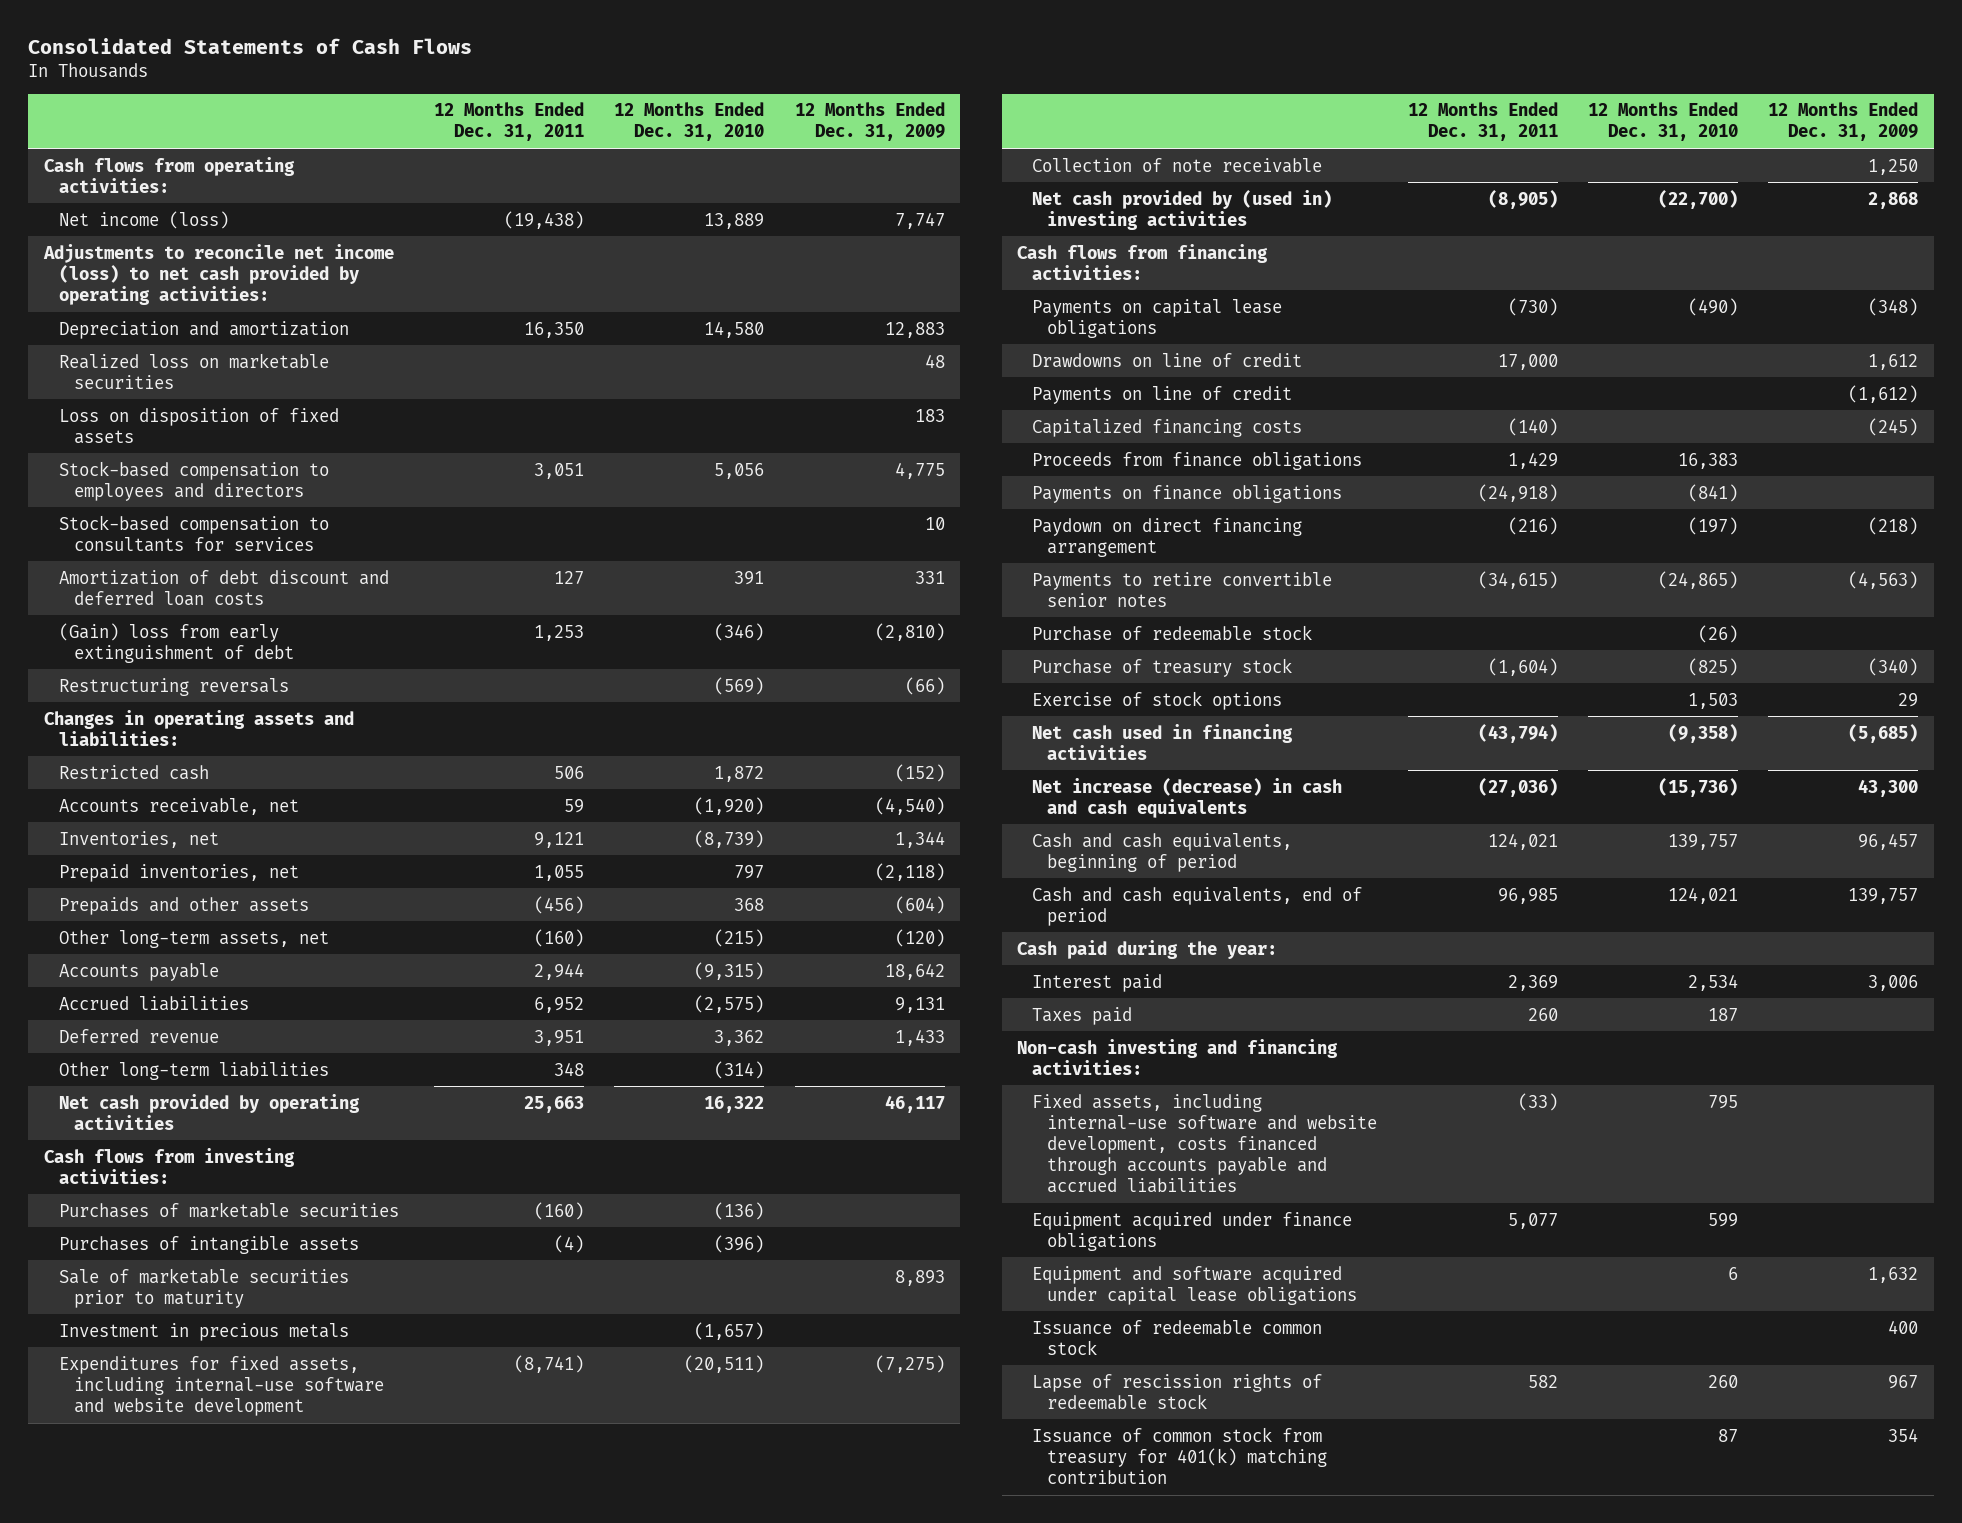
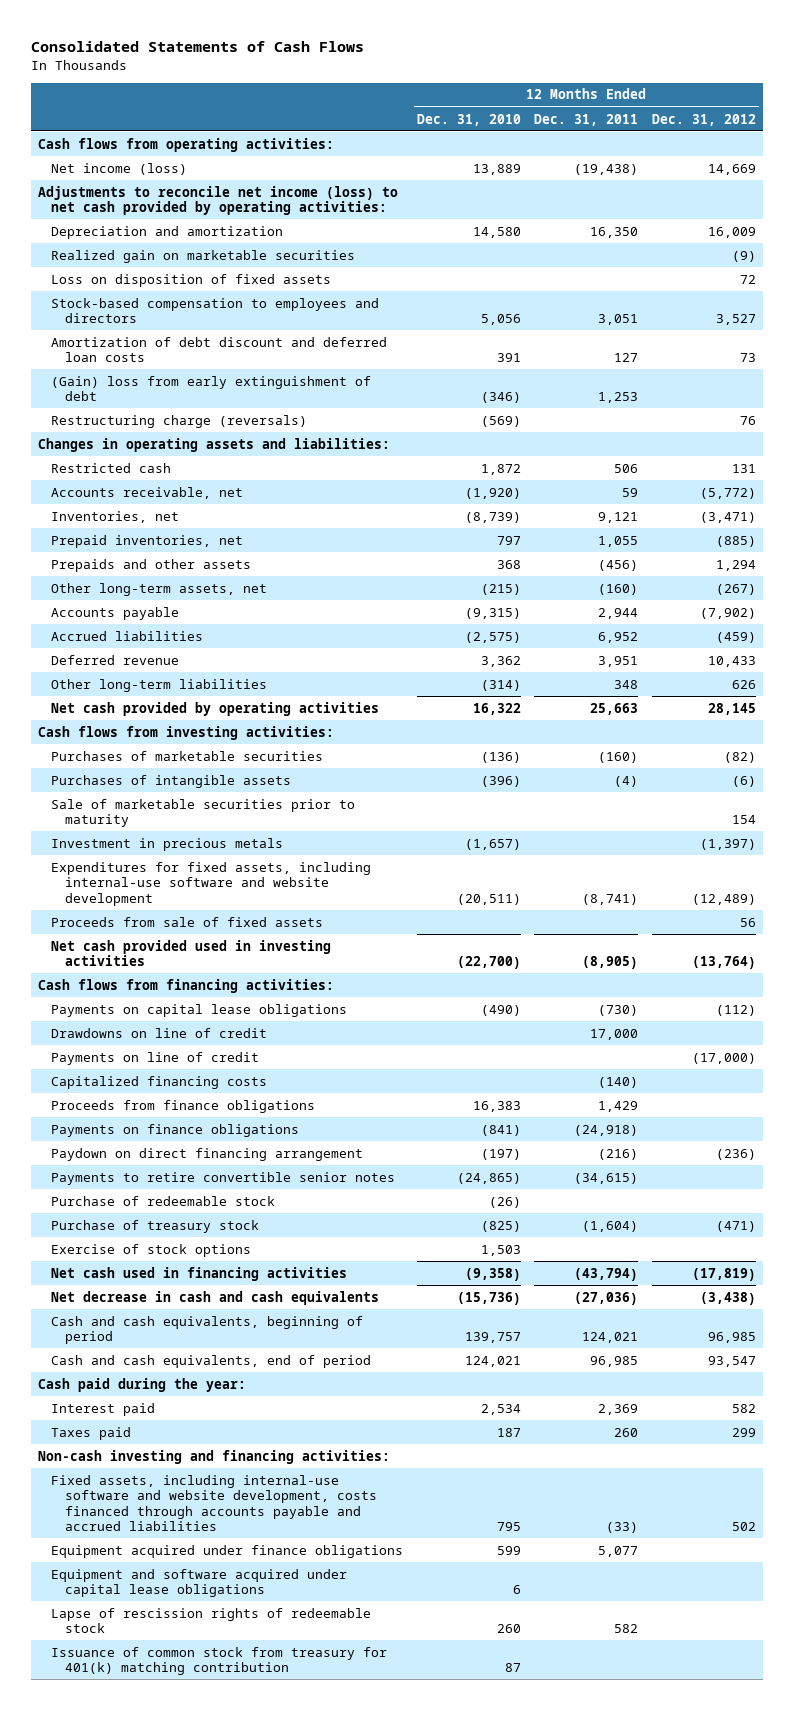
- | 12 Months Ended Dec. 31, 2011 | 12 Months Ended Dec. 31, 2010 | 12 Months Ended Dec. 31, 2009
+ | 12 Months Ended Dec. 31, 2010 | 12 Months Ended Dec. 31, 2011 | 12 Months Ended Dec. 31, 2012
- Realized loss on marketable securities | | | 48
+ Realized gain on marketable securities | | | (9)
- Stock-based compensation to consultants for services | | | 10
- Restructuring reversals | | (569) | (66)
+ Restructuring charge (reversals) | (569) | | 76
- Collection of note receivable | | | 1,250
- Net cash provided by (used in) investing activities | (8,905) | (22,700) | 2,868
+ Proceeds from sale of fixed assets | | | 56
+ Net cash provided used in investing activities | (22,700) | (8,905) | (13,764)
- Net increase (decrease) in cash and cash equivalents | (27,036) | (15,736) | 43,300
+ Net decrease in cash and cash equivalents | (15,736) | (27,036) | (3,438)
- Issuance of redeemable common stock | | | 400

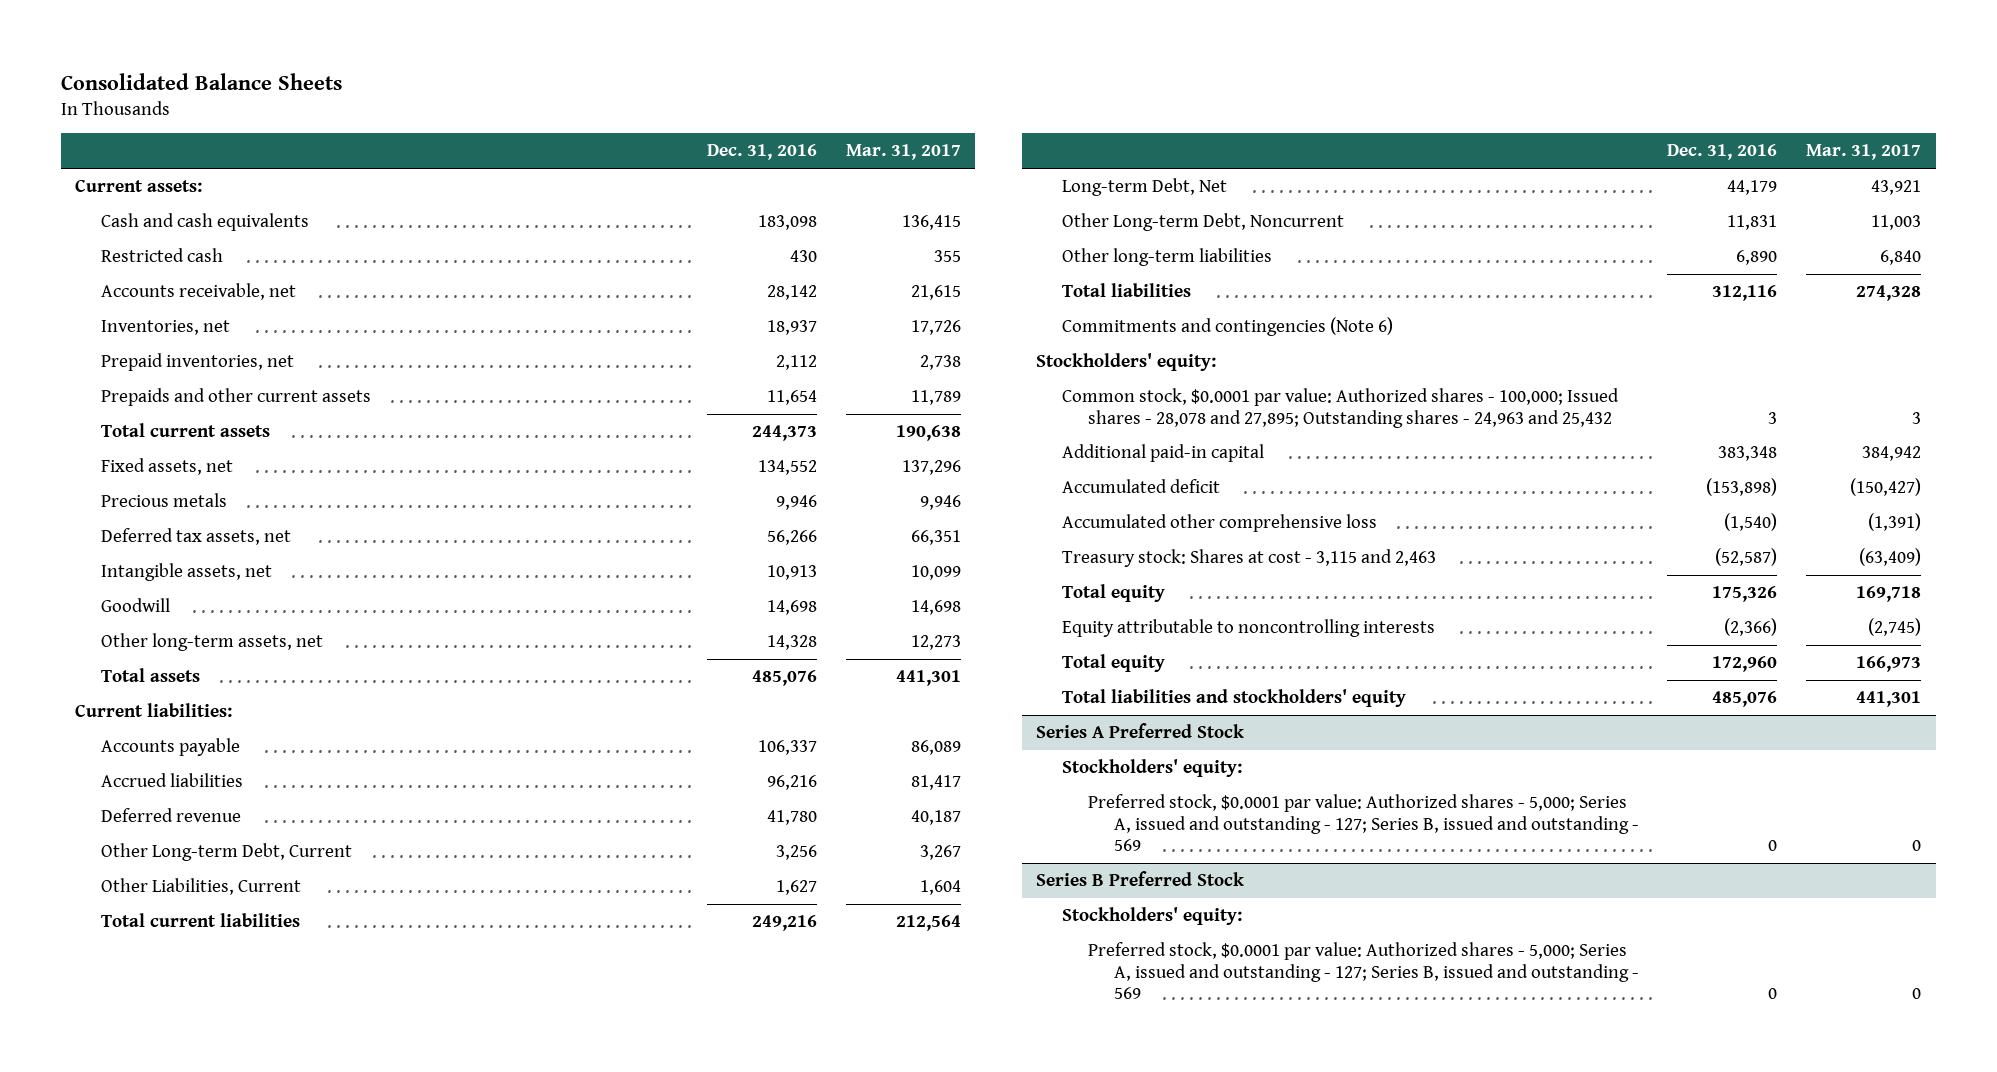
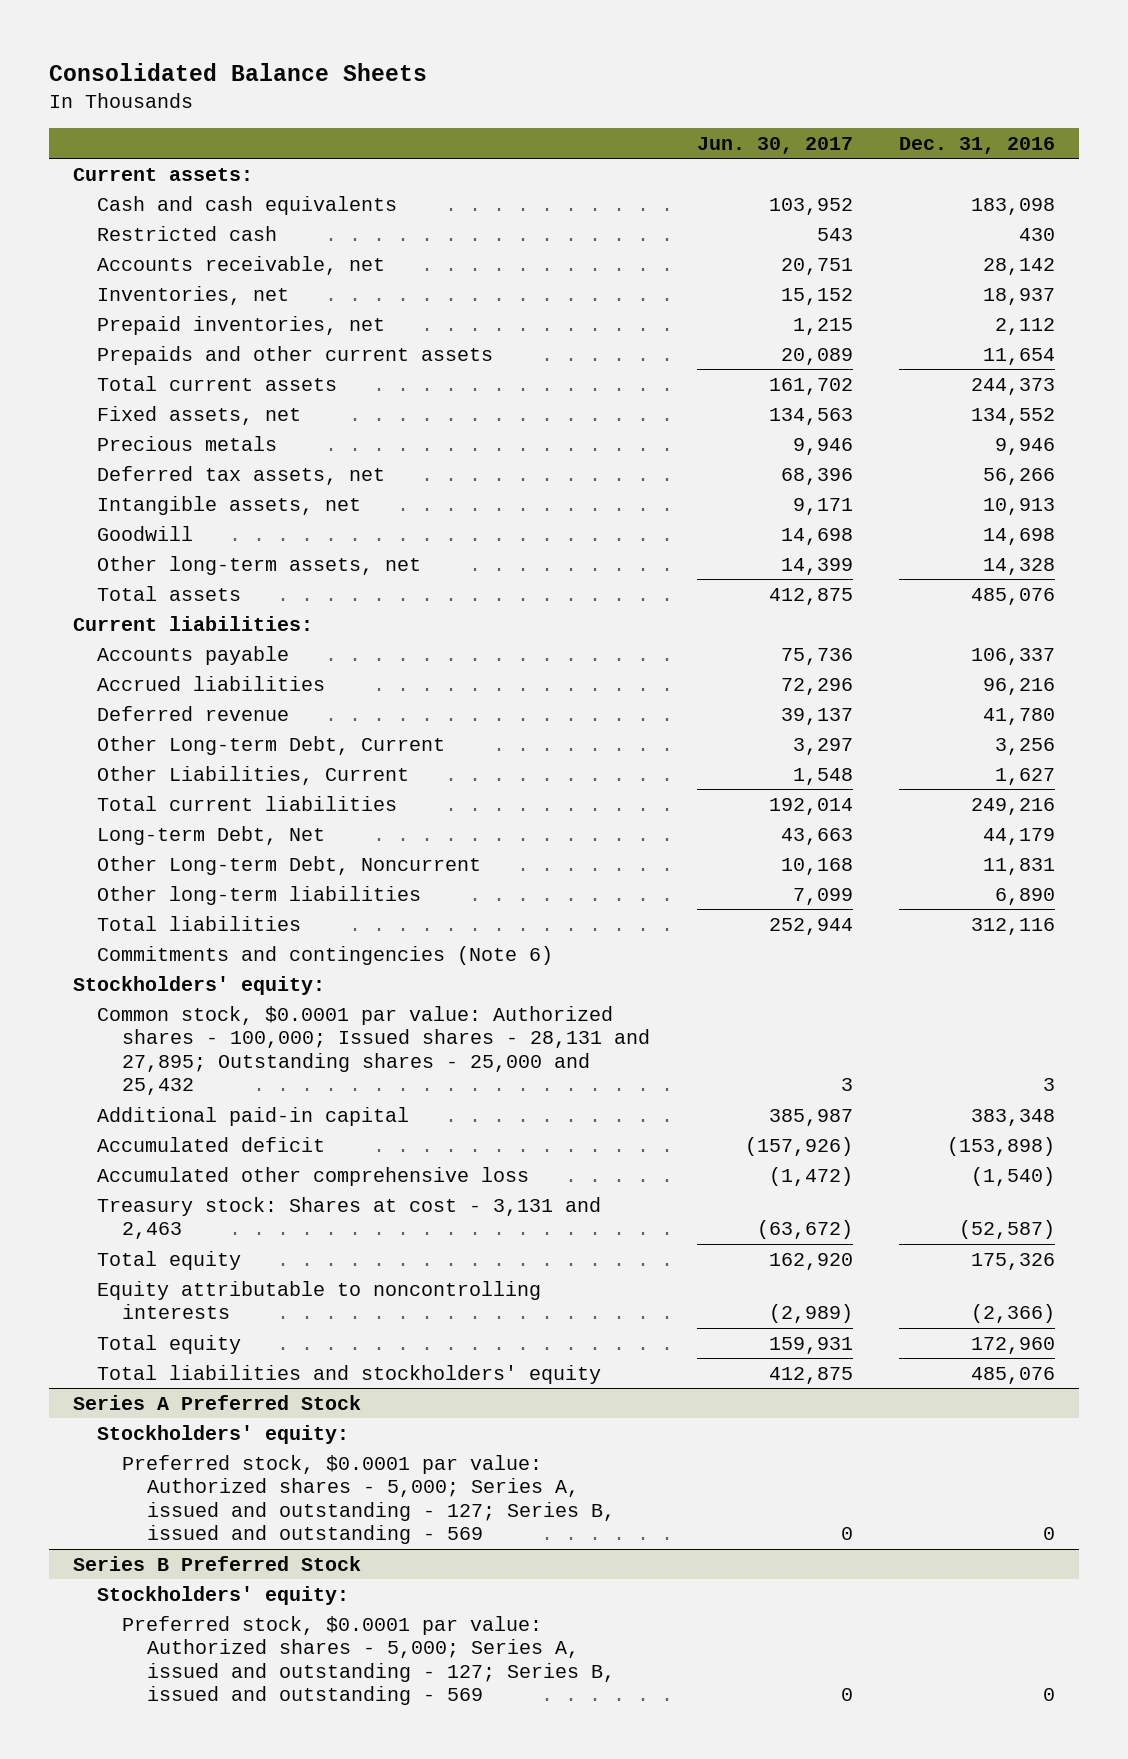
- | Dec. 31, 2016 | Mar. 31, 2017
+ | Jun. 30, 2017 | Dec. 31, 2016
- Common stock, $0.0001 par value: Authorized shares - 100,000; Issued shares - 28,078 and 27,895; Outstanding shares - 24,963 and 25,432 | 3 | 3
+ Common stock, $0.0001 par value: Authorized shares - 100,000; Issued shares - 28,131 and 27,895; Outstanding shares - 25,000 and 25,432 | 3 | 3
- Treasury stock: Shares at cost - 3,115 and 2,463 | (52,587) | (63,409)
+ Treasury stock: Shares at cost - 3,131 and 2,463 | (63,672) | (52,587)

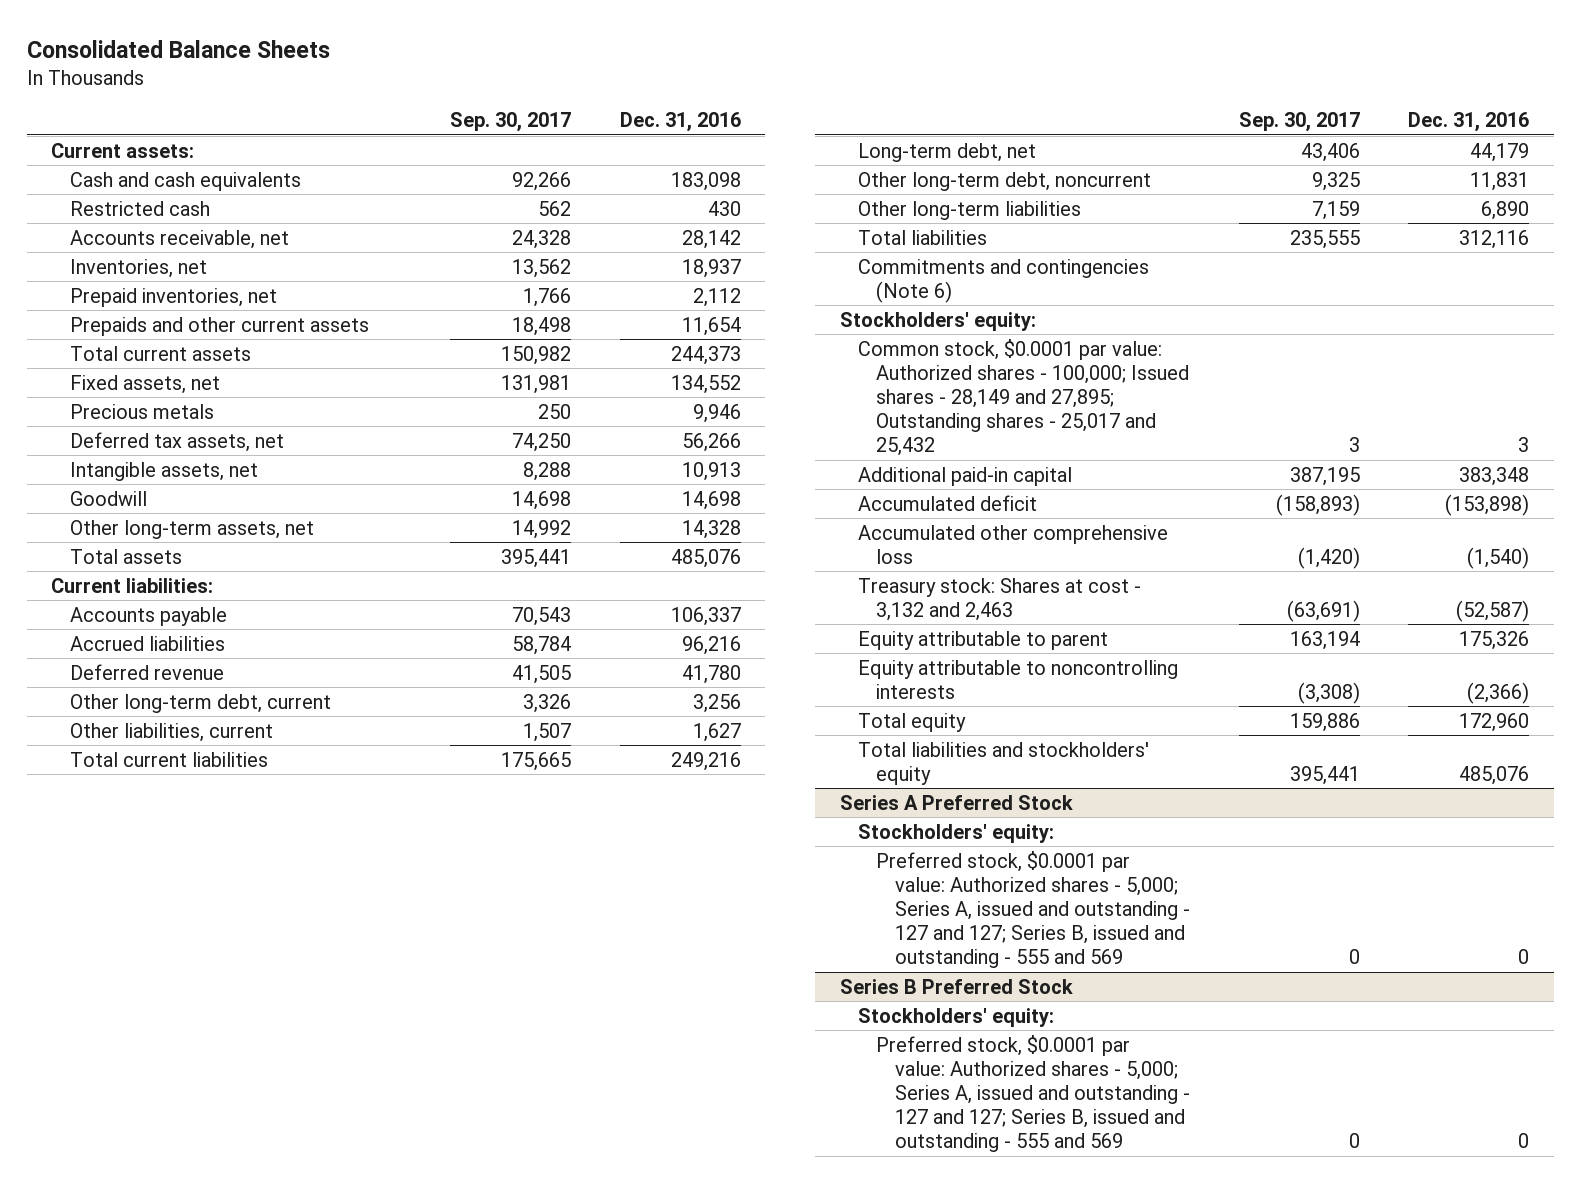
- | Jun. 30, 2017 | Dec. 31, 2016
+ | Sep. 30, 2017 | Dec. 31, 2016
- Other Long-term Debt, Current | 3,297 | 3,256
- Other Liabilities, Current | 1,548 | 1,627
+ Other long-term debt, current | 3,326 | 3,256
+ Other liabilities, current | 1,507 | 1,627
- Long-term Debt, Net | 43,663 | 44,179
- Other Long-term Debt, Noncurrent | 10,168 | 11,831
+ Long-term debt, net | 43,406 | 44,179
+ Other long-term debt, noncurrent | 9,325 | 11,831
- Common stock, $0.0001 par value: Authorized shares - 100,000; Issued shares - 28,131 and 27,895; Outstanding shares - 25,000 and 25,432 | 3 | 3
+ Common stock, $0.0001 par value: Authorized shares - 100,000; Issued shares - 28,149 and 27,895; Outstanding shares - 25,017 and 25,432 | 3 | 3
- Treasury stock: Shares at cost - 3,131 and 2,463 | (63,672) | (52,587)
- Total equity | 162,920 | 175,326
+ Treasury stock: Shares at cost - 3,132 and 2,463 | (63,691) | (52,587)
+ Equity attributable to parent | 163,194 | 175,326
@ Series A Preferred Stock
- Preferred stock, $0.0001 par value: Authorized shares - 5,000; Series A, issued and outstanding - 127; Series B, issued and outstanding - 569 | 0 | 0
+ Preferred stock, $0.0001 par value: Authorized shares - 5,000; Series A, issued and outstanding - 127 and 127; Series B, issued and outstanding - 555 and 569 | 0 | 0
@ Series B Preferred Stock
- Preferred stock, $0.0001 par value: Authorized shares - 5,000; Series A, issued and outstanding - 127; Series B, issued and outstanding - 569 | 0 | 0
+ Preferred stock, $0.0001 par value: Authorized shares - 5,000; Series A, issued and outstanding - 127 and 127; Series B, issued and outstanding - 555 and 569 | 0 | 0

